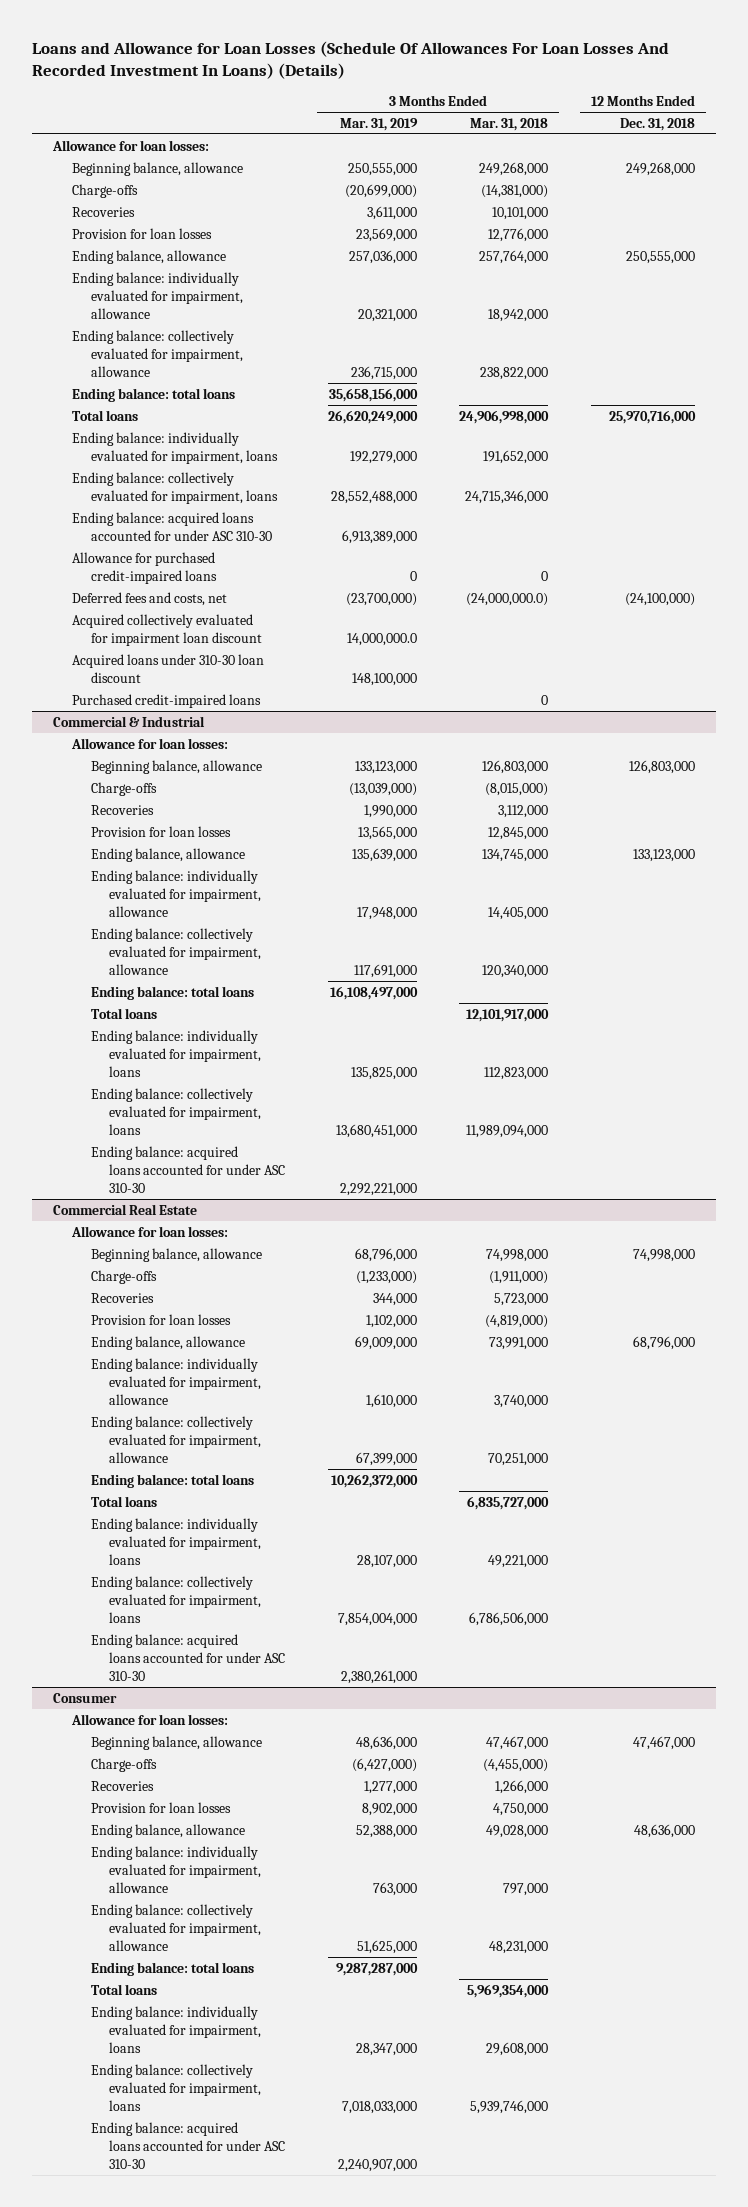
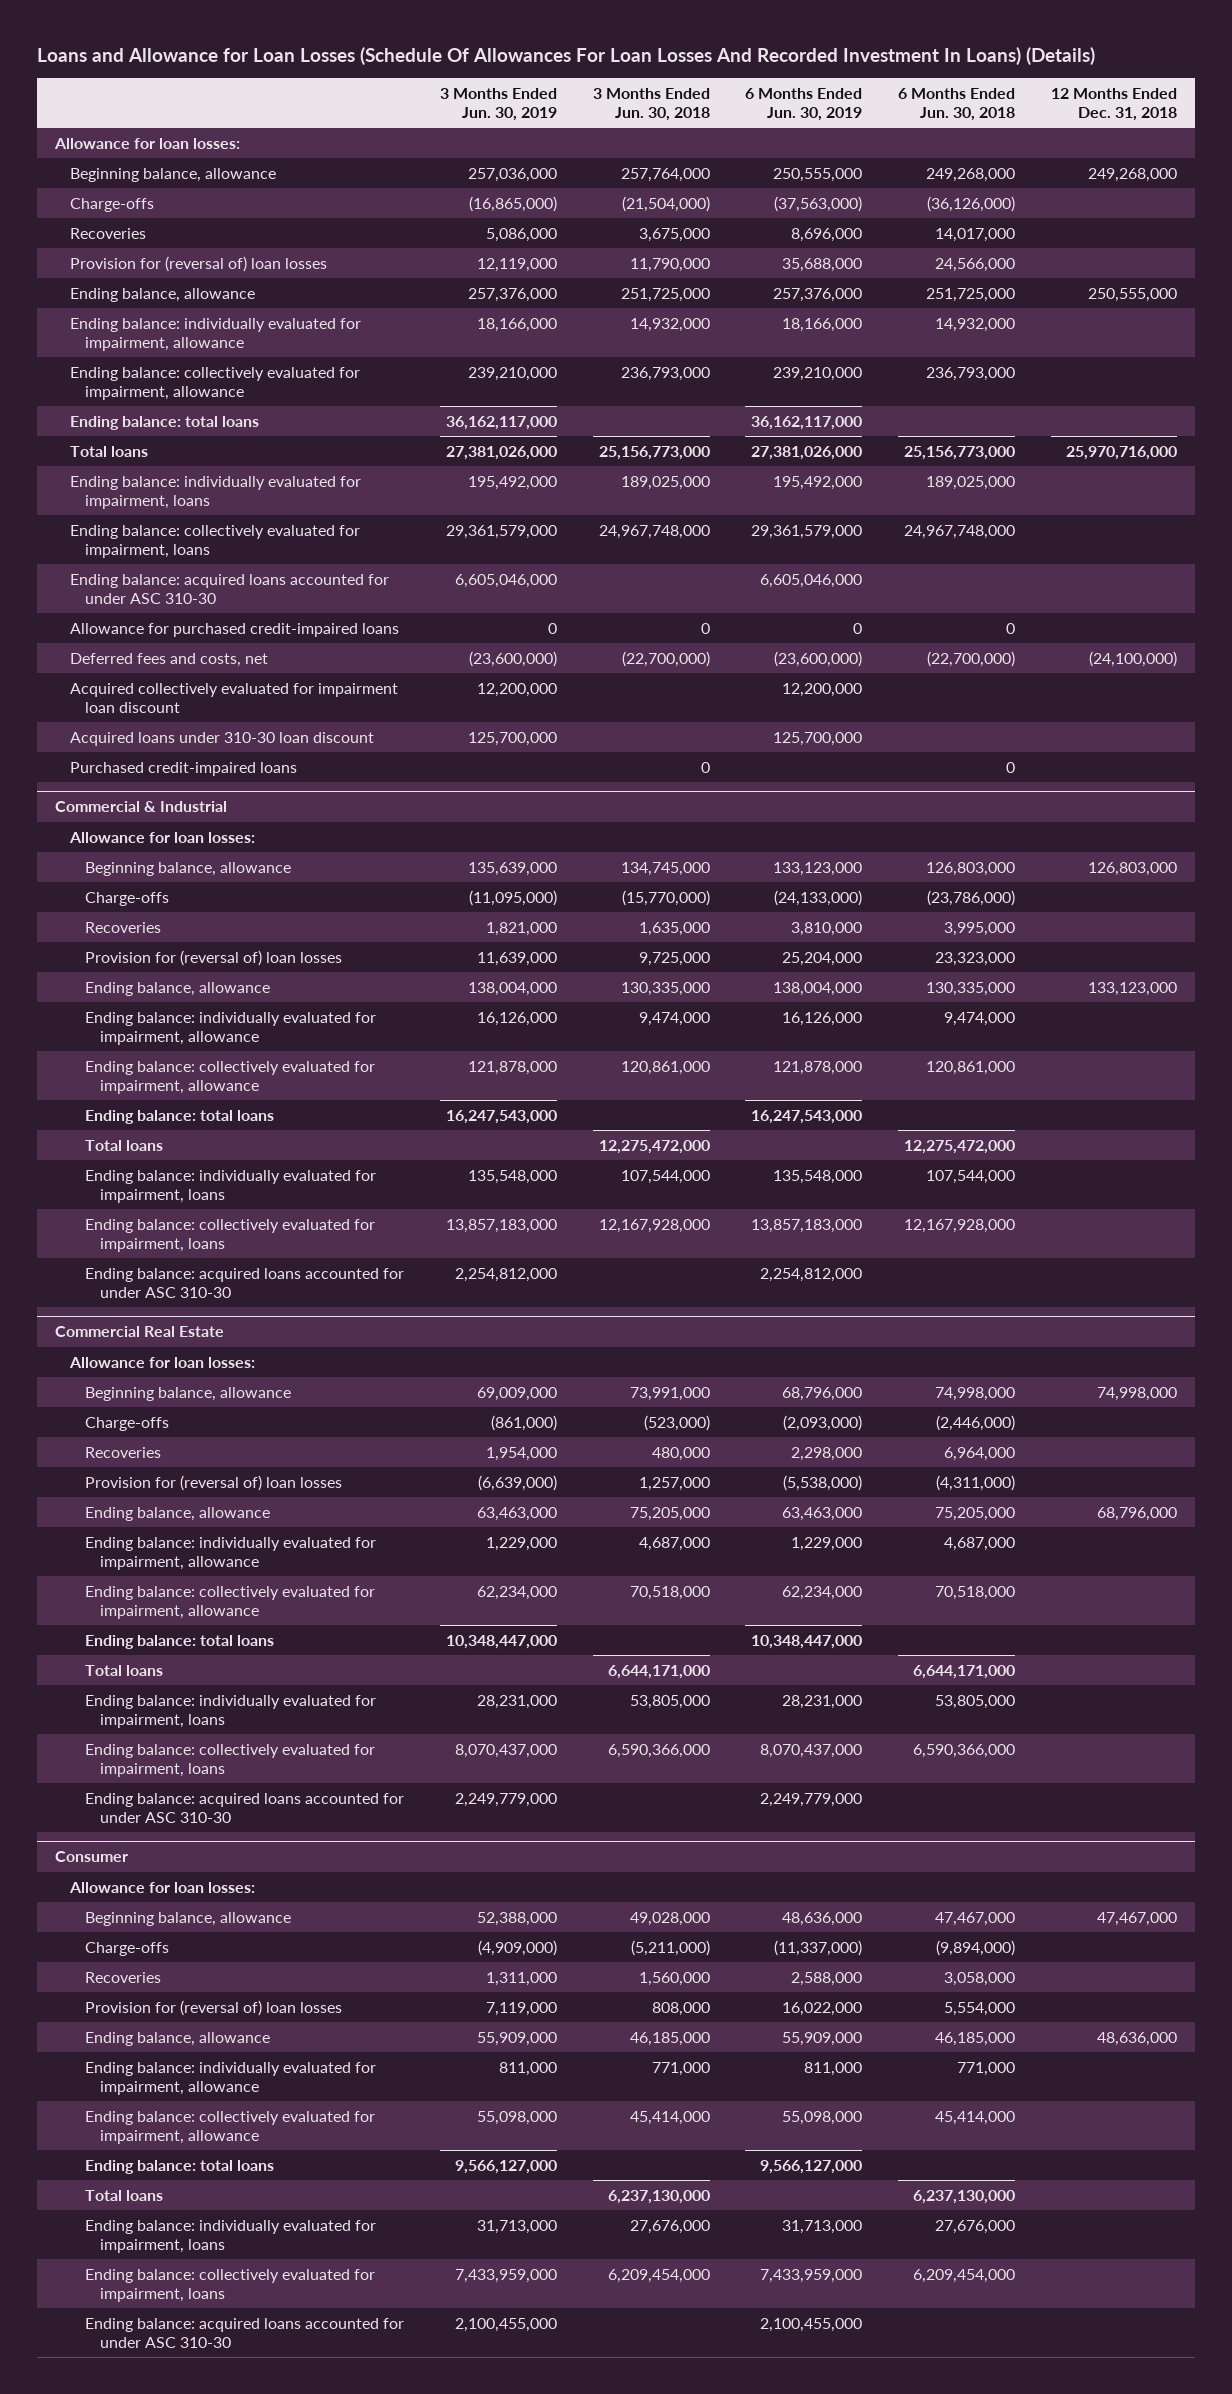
- | 3 Months Ended Mar. 31, 2019 | 3 Months Ended Mar. 31, 2018 | 12 Months Ended Dec. 31, 2018
+ | 3 Months Ended Jun. 30, 2019 | 3 Months Ended Jun. 30, 2018 | 6 Months Ended Jun. 30, 2019 | 6 Months Ended Jun. 30, 2018 | 12 Months Ended Dec. 31, 2018
- Provision for loan losses | 23,569,000 | 12,776,000 |
+ Provision for (reversal of) loan losses | 12,119,000 | 11,790,000 | 35,688,000 | 24,566,000 |
@ Commercial & Industrial
- Provision for loan losses | 13,565,000 | 12,845,000 |
+ Provision for (reversal of) loan losses | 11,639,000 | 9,725,000 | 25,204,000 | 23,323,000 |
@ Commercial Real Estate
- Provision for loan losses | 1,102,000 | (4,819,000) |
+ Provision for (reversal of) loan losses | (6,639,000) | 1,257,000 | (5,538,000) | (4,311,000) |
@ Consumer
- Provision for loan losses | 8,902,000 | 4,750,000 |
+ Provision for (reversal of) loan losses | 7,119,000 | 808,000 | 16,022,000 | 5,554,000 |

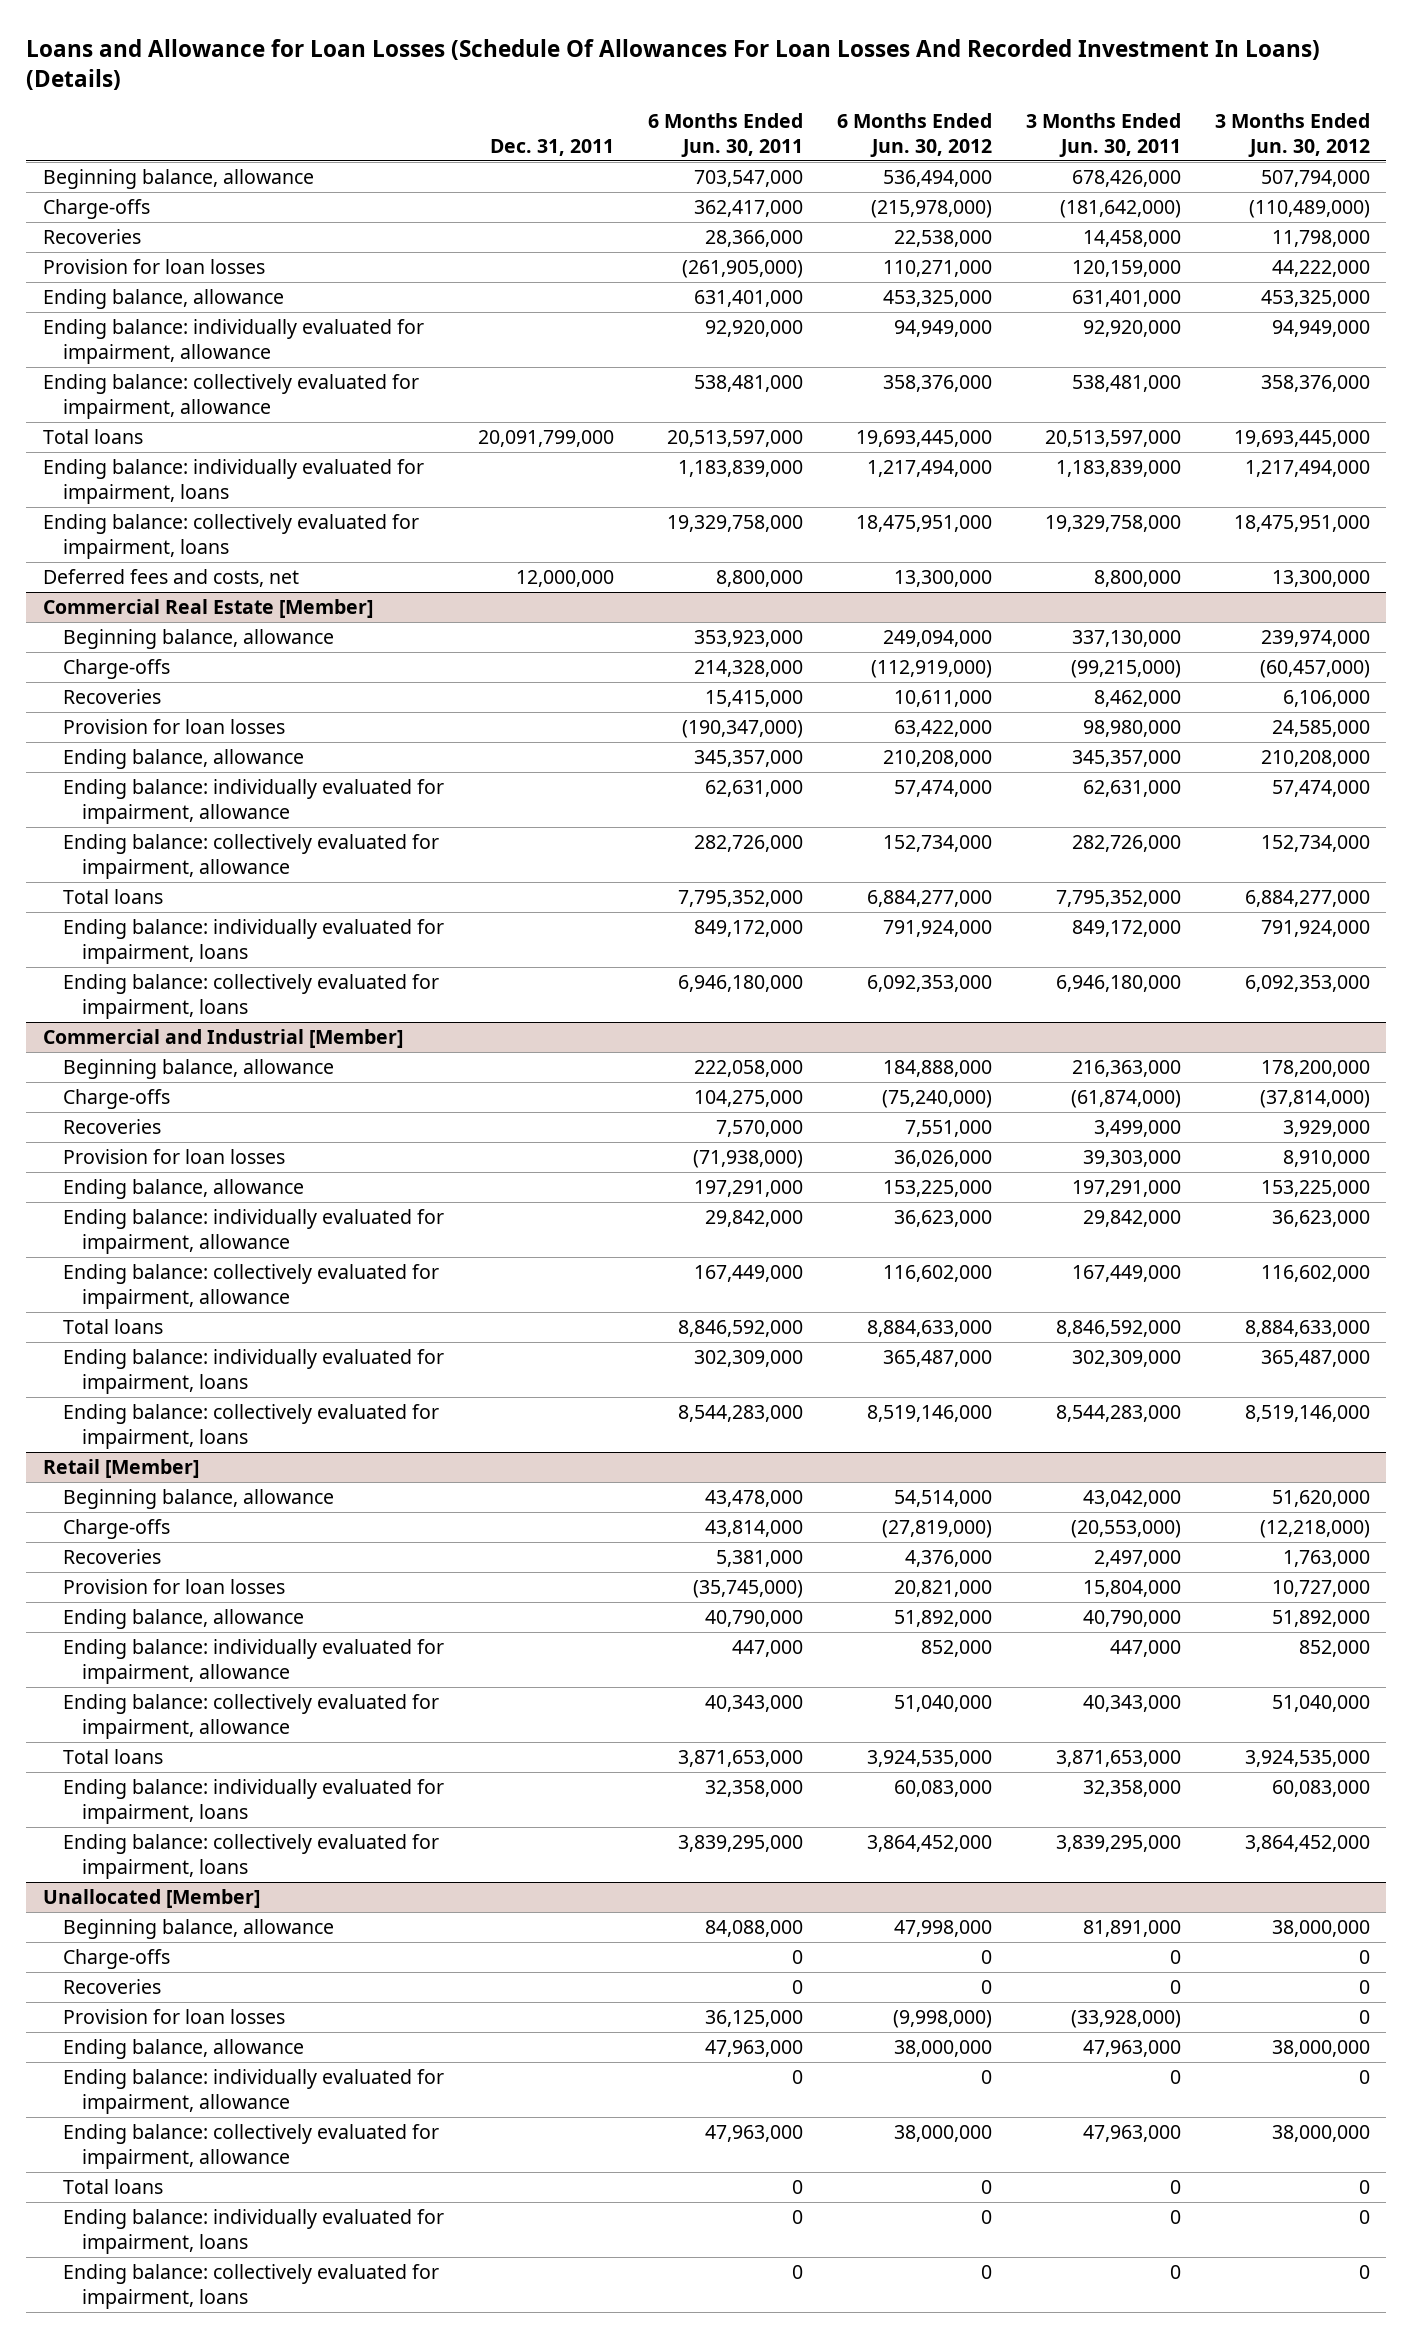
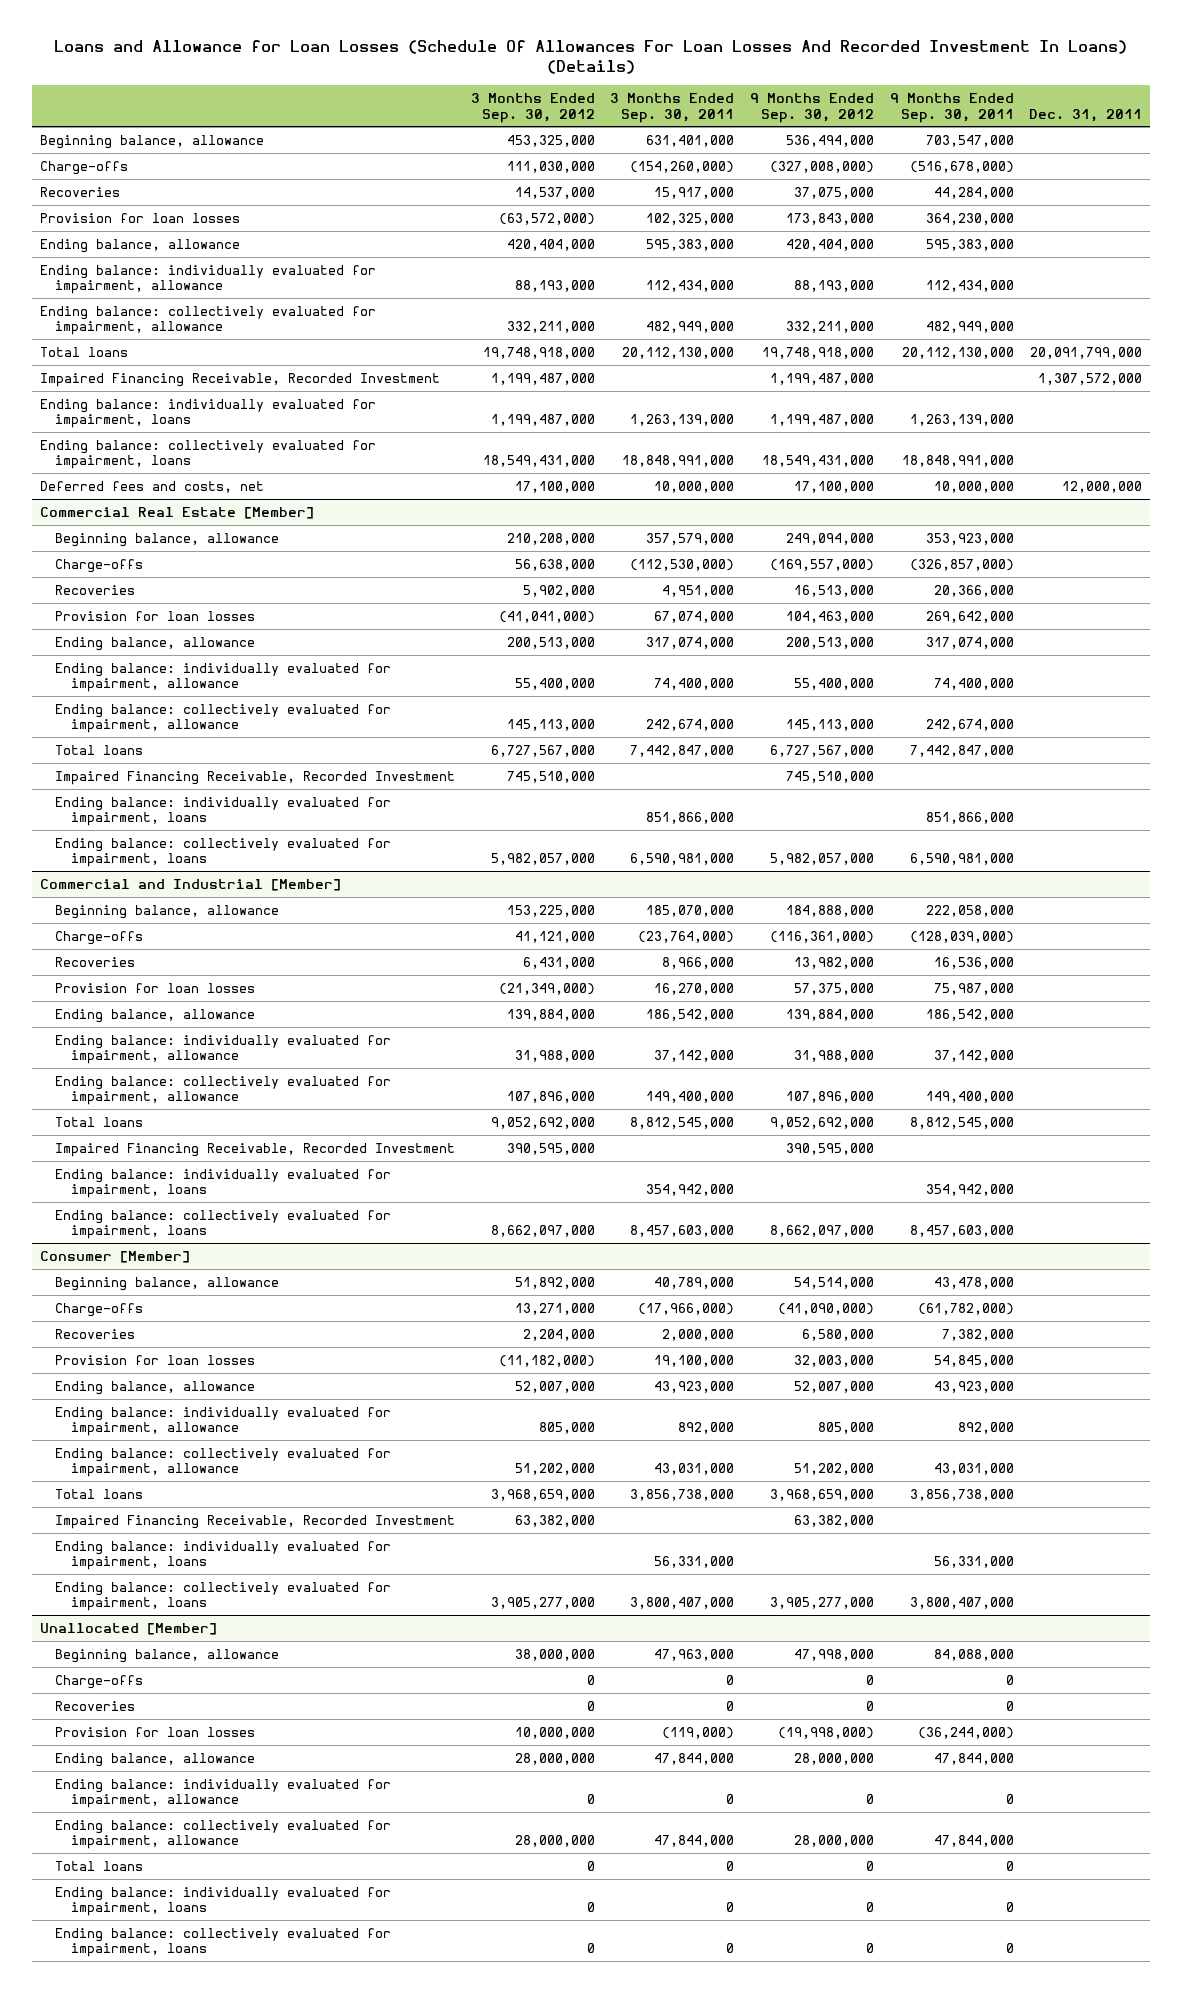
- | Dec. 31, 2011 | 6 Months Ended Jun. 30, 2011 | 6 Months Ended Jun. 30, 2012 | 3 Months Ended Jun. 30, 2011 | 3 Months Ended Jun. 30, 2012
+ | 3 Months Ended Sep. 30, 2012 | 3 Months Ended Sep. 30, 2011 | 9 Months Ended Sep. 30, 2012 | 9 Months Ended Sep. 30, 2011 | Dec. 31, 2011
+ Impaired Financing Receivable, Recorded Investment | 1,199,487,000 | | 1,199,487,000 | | 1,307,572,000
@ Commercial Real Estate [Member]
+ Impaired Financing Receivable, Recorded Investment | 745,510,000 | | 745,510,000 | |
@ Commercial and Industrial [Member]
+ Impaired Financing Receivable, Recorded Investment | 390,595,000 | | 390,595,000 | |
- Retail [Member]
- Beginning balance, allowance | | 43,478,000 | 54,514,000 | 43,042,000 | 51,620,000
- Charge-offs | | 43,814,000 | (27,819,000) | (20,553,000) | (12,218,000)
- Recoveries | | 5,381,000 | 4,376,000 | 2,497,000 | 1,763,000
- Provision for loan losses | | (35,745,000) | 20,821,000 | 15,804,000 | 10,727,000
- Ending balance, allowance | | 40,790,000 | 51,892,000 | 40,790,000 | 51,892,000
- Ending balance: individually evaluated for impairment, allowance | | 447,000 | 852,000 | 447,000 | 852,000
- Ending balance: collectively evaluated for impairment, allowance | | 40,343,000 | 51,040,000 | 40,343,000 | 51,040,000
- Total loans | | 3,871,653,000 | 3,924,535,000 | 3,871,653,000 | 3,924,535,000
- Ending balance: individually evaluated for impairment, loans | | 32,358,000 | 60,083,000 | 32,358,000 | 60,083,000
- Ending balance: collectively evaluated for impairment, loans | | 3,839,295,000 | 3,864,452,000 | 3,839,295,000 | 3,864,452,000
+ Consumer [Member]
+ Beginning balance, allowance | 51,892,000 | 40,789,000 | 54,514,000 | 43,478,000 |
+ Charge-offs | 13,271,000 | (17,966,000) | (41,090,000) | (61,782,000) |
+ Recoveries | 2,204,000 | 2,000,000 | 6,580,000 | 7,382,000 |
+ Provision for loan losses | (11,182,000) | 19,100,000 | 32,003,000 | 54,845,000 |
+ Ending balance, allowance | 52,007,000 | 43,923,000 | 52,007,000 | 43,923,000 |
+ Ending balance: individually evaluated for impairment, allowance | 805,000 | 892,000 | 805,000 | 892,000 |
+ Ending balance: collectively evaluated for impairment, allowance | 51,202,000 | 43,031,000 | 51,202,000 | 43,031,000 |
+ Total loans | 3,968,659,000 | 3,856,738,000 | 3,968,659,000 | 3,856,738,000 |
+ Impaired Financing Receivable, Recorded Investment | 63,382,000 | | 63,382,000 | |
+ Ending balance: individually evaluated for impairment, loans | | 56,331,000 | | 56,331,000 |
+ Ending balance: collectively evaluated for impairment, loans | 3,905,277,000 | 3,800,407,000 | 3,905,277,000 | 3,800,407,000 |

